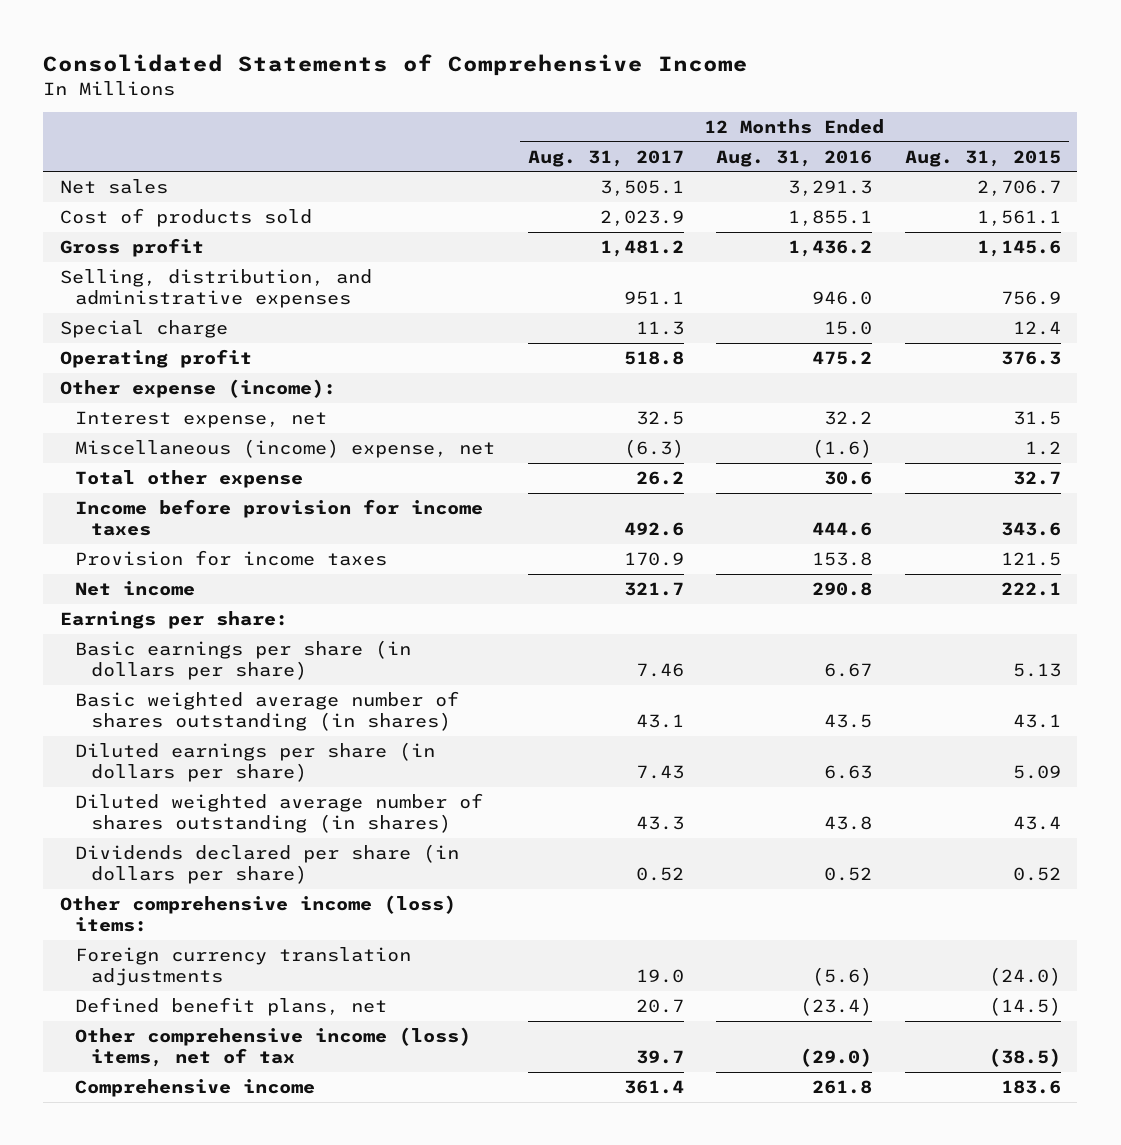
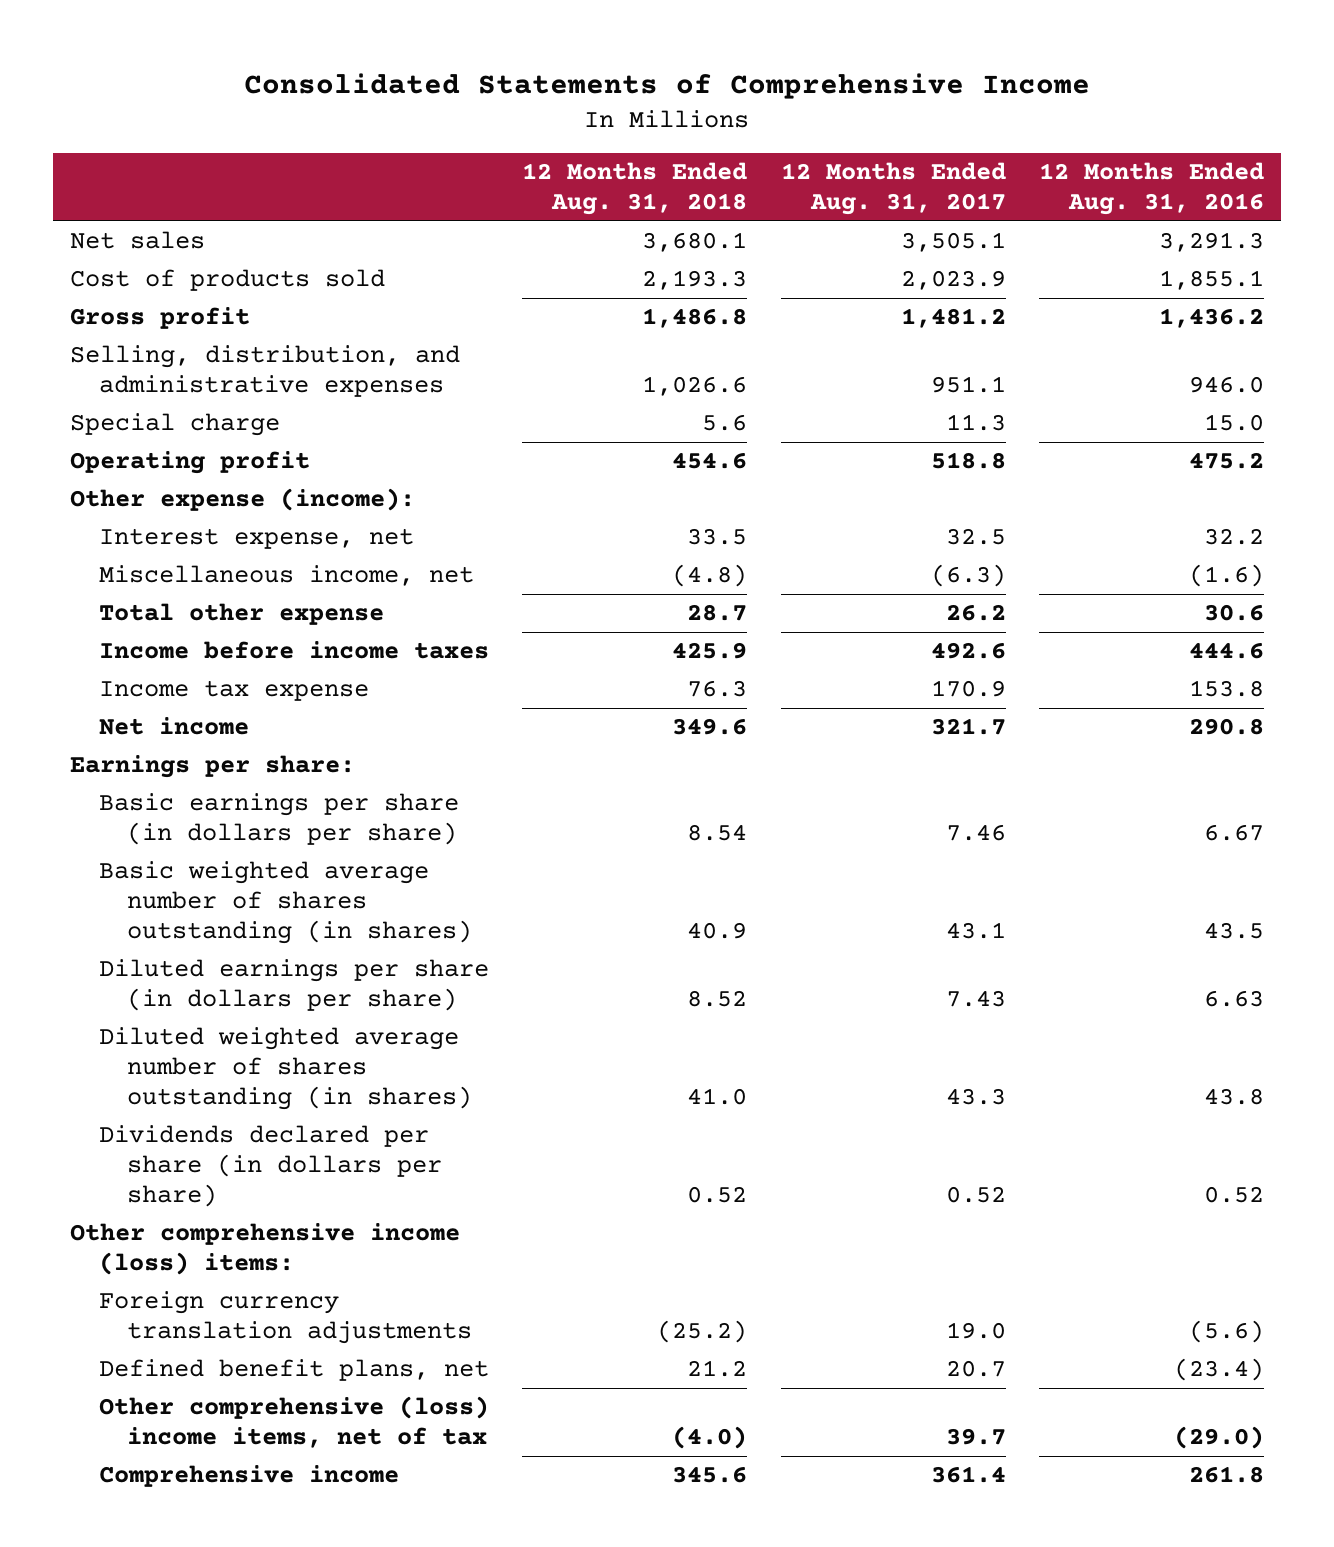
- | 12 Months Ended Aug. 31, 2017 | 12 Months Ended Aug. 31, 2016 | 12 Months Ended Aug. 31, 2015
+ | 12 Months Ended Aug. 31, 2018 | 12 Months Ended Aug. 31, 2017 | 12 Months Ended Aug. 31, 2016
- Miscellaneous (income) expense, net | (6.3) | (1.6) | 1.2
+ Miscellaneous income, net | (4.8) | (6.3) | (1.6)
- Income before provision for income taxes | 492.6 | 444.6 | 343.6
- Provision for income taxes | 170.9 | 153.8 | 121.5
+ Income before income taxes | 425.9 | 492.6 | 444.6
+ Income tax expense | 76.3 | 170.9 | 153.8
- Other comprehensive income (loss) items, net of tax | 39.7 | (29.0) | (38.5)
+ Other comprehensive (loss) income items, net of tax | (4.0) | 39.7 | (29.0)

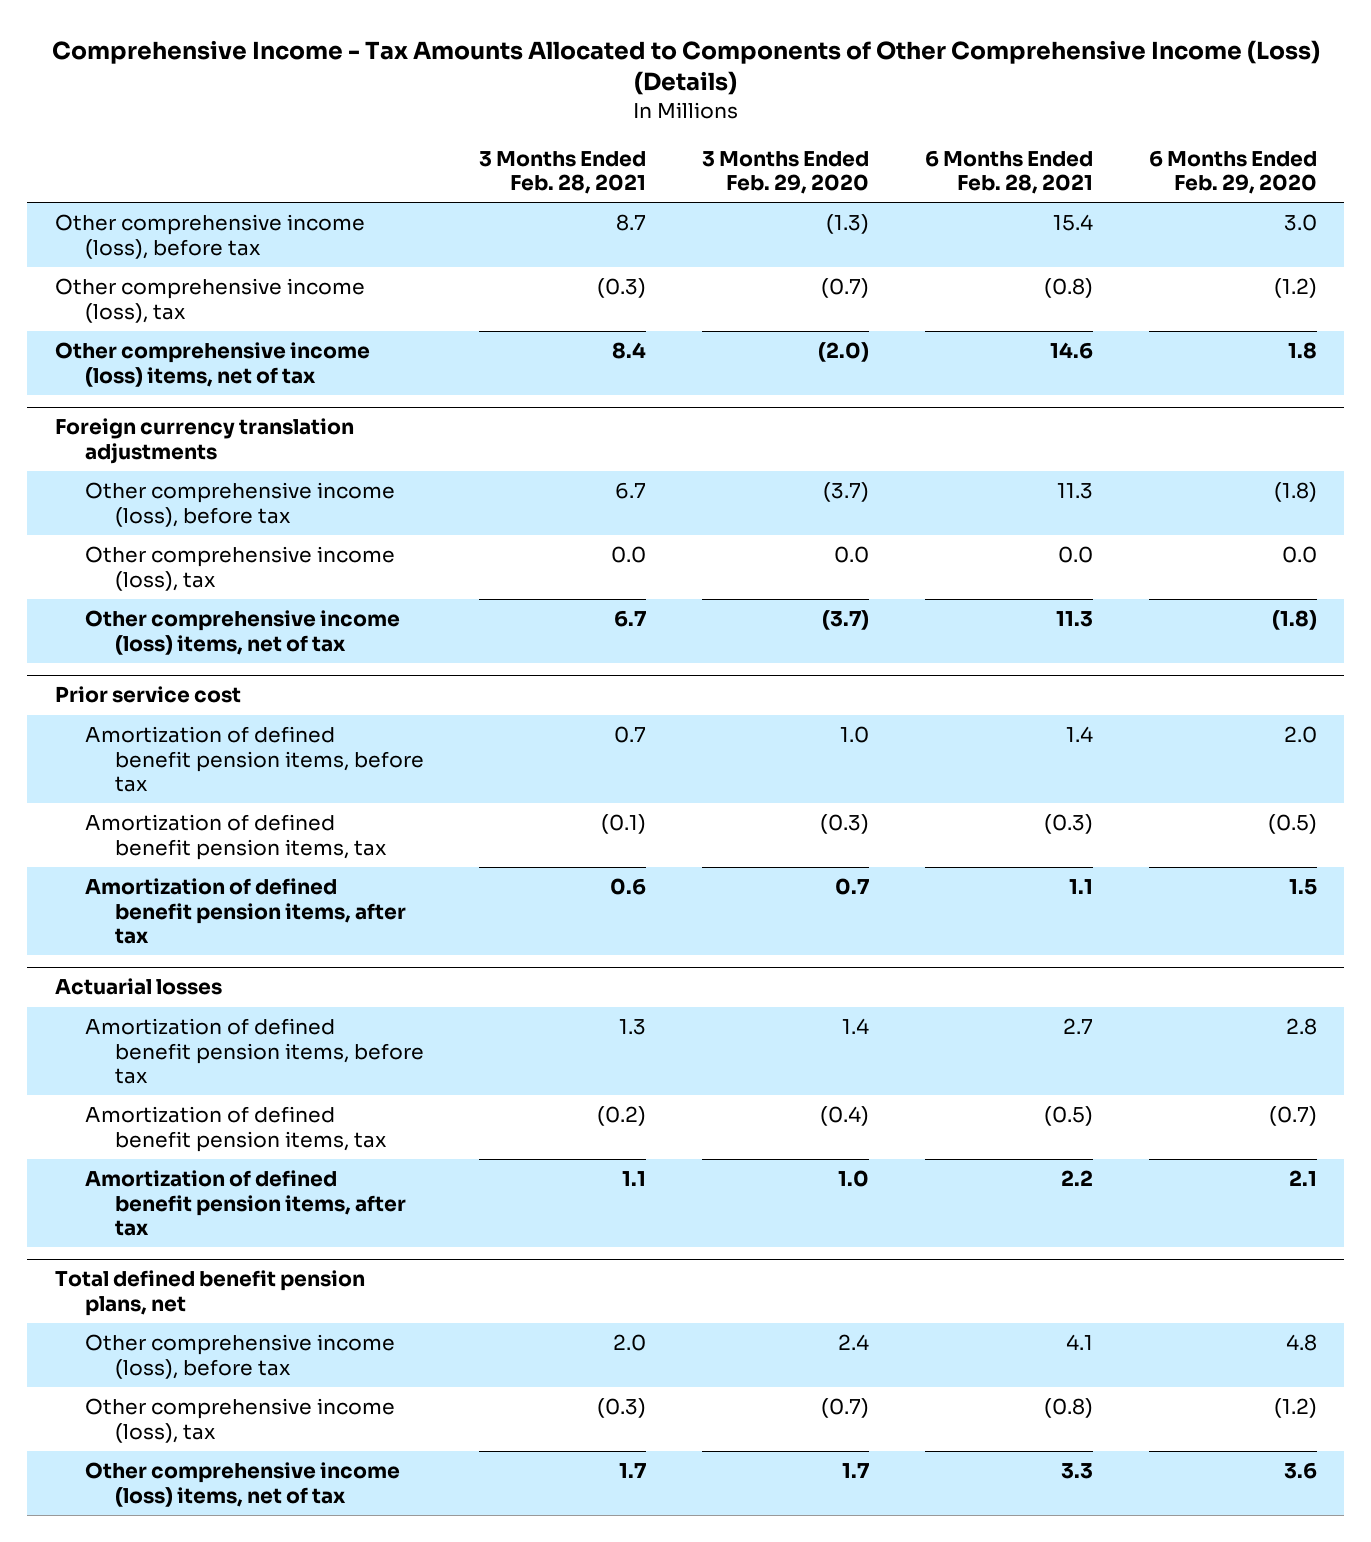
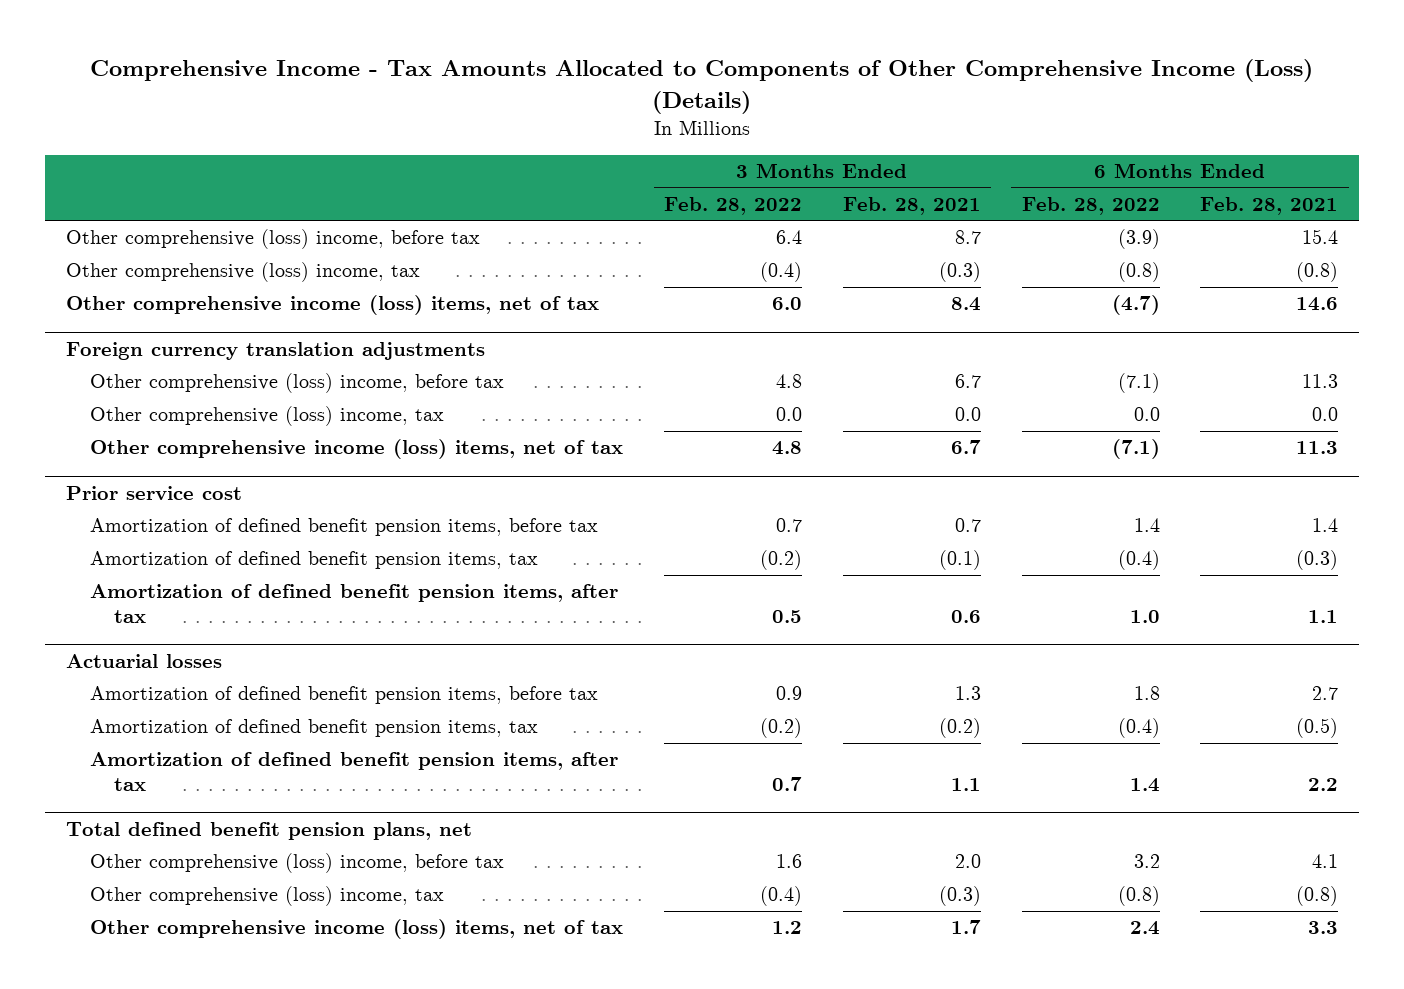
- | 3 Months Ended Feb. 28, 2021 | 3 Months Ended Feb. 29, 2020 | 6 Months Ended Feb. 28, 2021 | 6 Months Ended Feb. 29, 2020
+ | 3 Months Ended Feb. 28, 2022 | 3 Months Ended Feb. 28, 2021 | 6 Months Ended Feb. 28, 2022 | 6 Months Ended Feb. 28, 2021
- Other comprehensive income (loss), before tax | 8.7 | (1.3) | 15.4 | 3.0
- Other comprehensive income (loss), tax | (0.3) | (0.7) | (0.8) | (1.2)
+ Other comprehensive (loss) income, before tax | 6.4 | 8.7 | (3.9) | 15.4
+ Other comprehensive (loss) income, tax | (0.4) | (0.3) | (0.8) | (0.8)
@ Foreign currency translation adjustments
- Other comprehensive income (loss), before tax | 6.7 | (3.7) | 11.3 | (1.8)
- Other comprehensive income (loss), tax | 0.0 | 0.0 | 0.0 | 0.0
+ Other comprehensive (loss) income, before tax | 4.8 | 6.7 | (7.1) | 11.3
+ Other comprehensive (loss) income, tax | 0.0 | 0.0 | 0.0 | 0.0
@ Total defined benefit pension plans, net
- Other comprehensive income (loss), before tax | 2.0 | 2.4 | 4.1 | 4.8
- Other comprehensive income (loss), tax | (0.3) | (0.7) | (0.8) | (1.2)
+ Other comprehensive (loss) income, before tax | 1.6 | 2.0 | 3.2 | 4.1
+ Other comprehensive (loss) income, tax | (0.4) | (0.3) | (0.8) | (0.8)

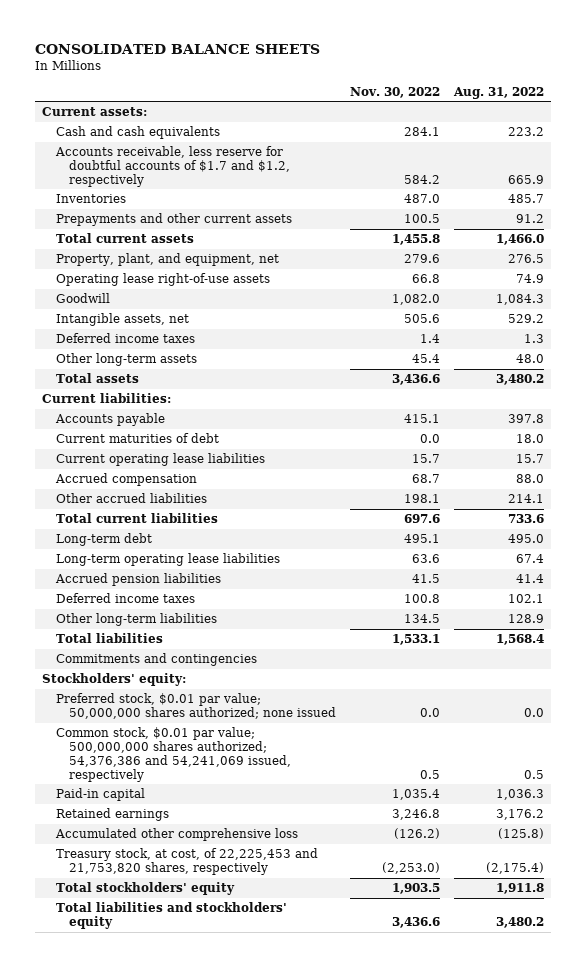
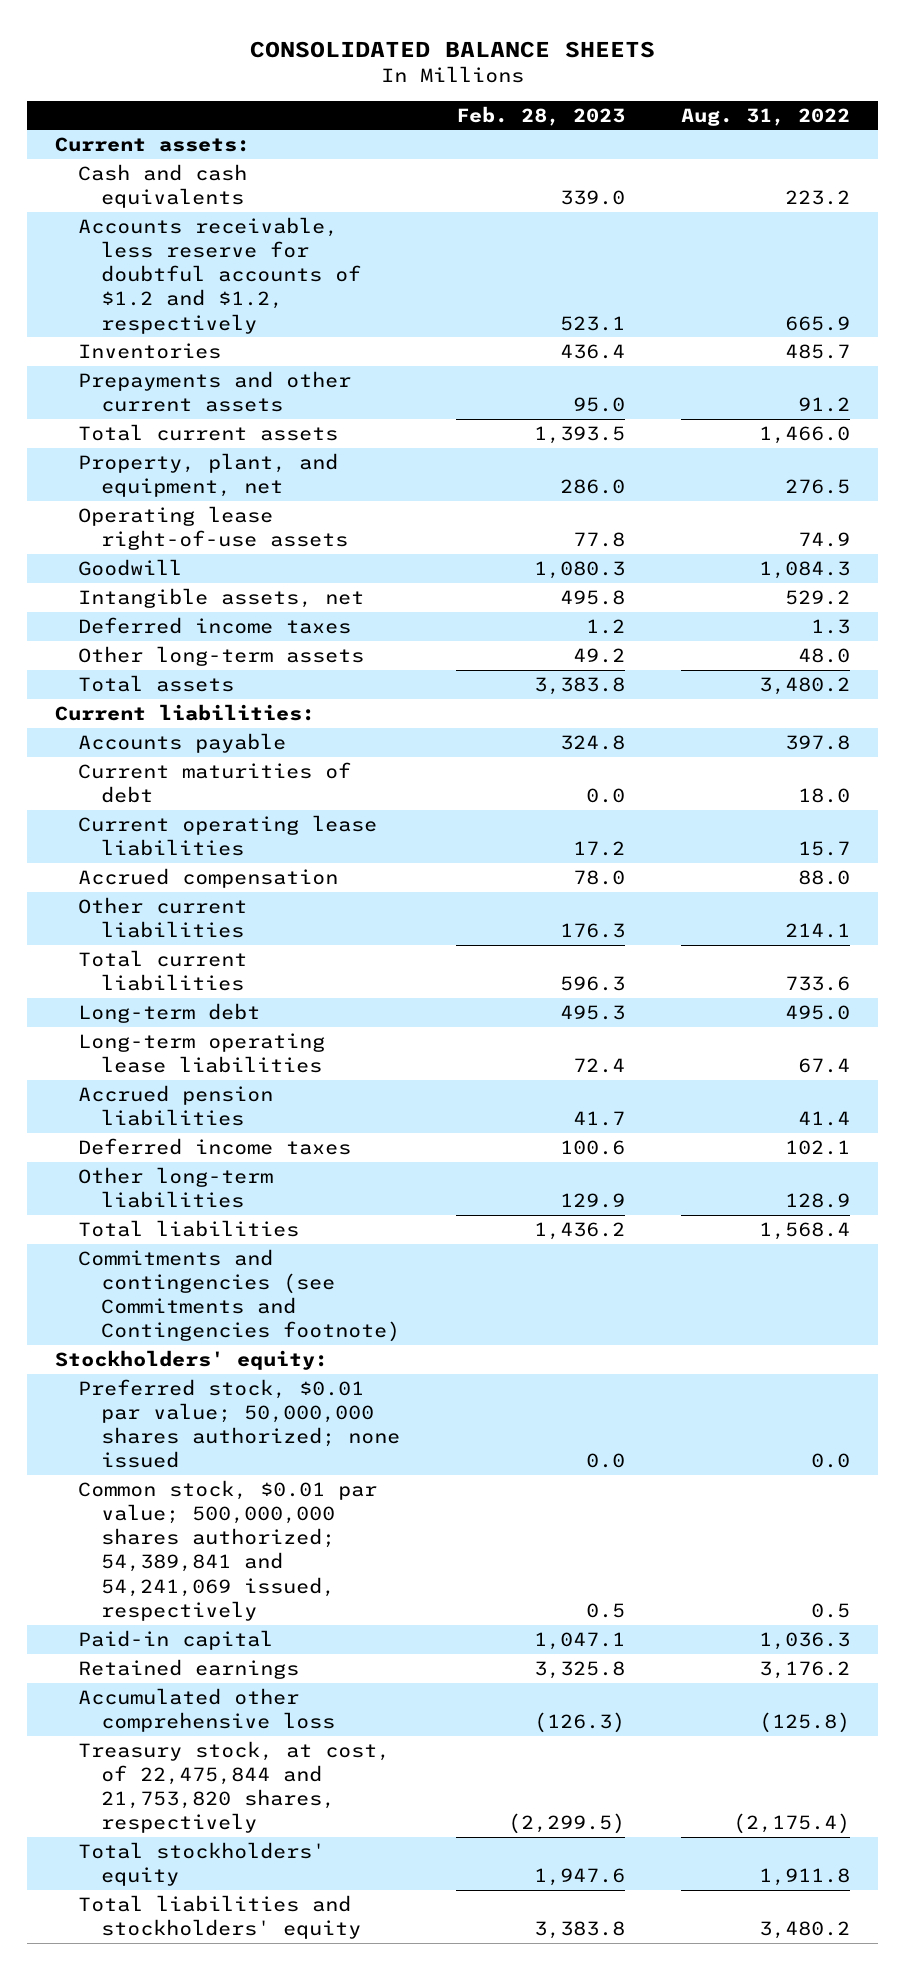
- | Nov. 30, 2022 | Aug. 31, 2022
+ | Feb. 28, 2023 | Aug. 31, 2022
- Accounts receivable, less reserve for doubtful accounts of $1.7 and $1.2, respectively | 584.2 | 665.9
+ Accounts receivable, less reserve for doubtful accounts of $1.2 and $1.2, respectively | 523.1 | 665.9
- Other accrued liabilities | 198.1 | 214.1
+ Other current liabilities | 176.3 | 214.1
- Commitments and contingencies
+ Commitments and contingencies (see Commitments and Contingencies footnote)
- Common stock, $0.01 par value; 500,000,000 shares authorized; 54,376,386 and 54,241,069 issued, respectively | 0.5 | 0.5
+ Common stock, $0.01 par value; 500,000,000 shares authorized; 54,389,841 and 54,241,069 issued, respectively | 0.5 | 0.5
- Treasury stock, at cost, of 22,225,453 and 21,753,820 shares, respectively | (2,253.0) | (2,175.4)
+ Treasury stock, at cost, of 22,475,844 and 21,753,820 shares, respectively | (2,299.5) | (2,175.4)

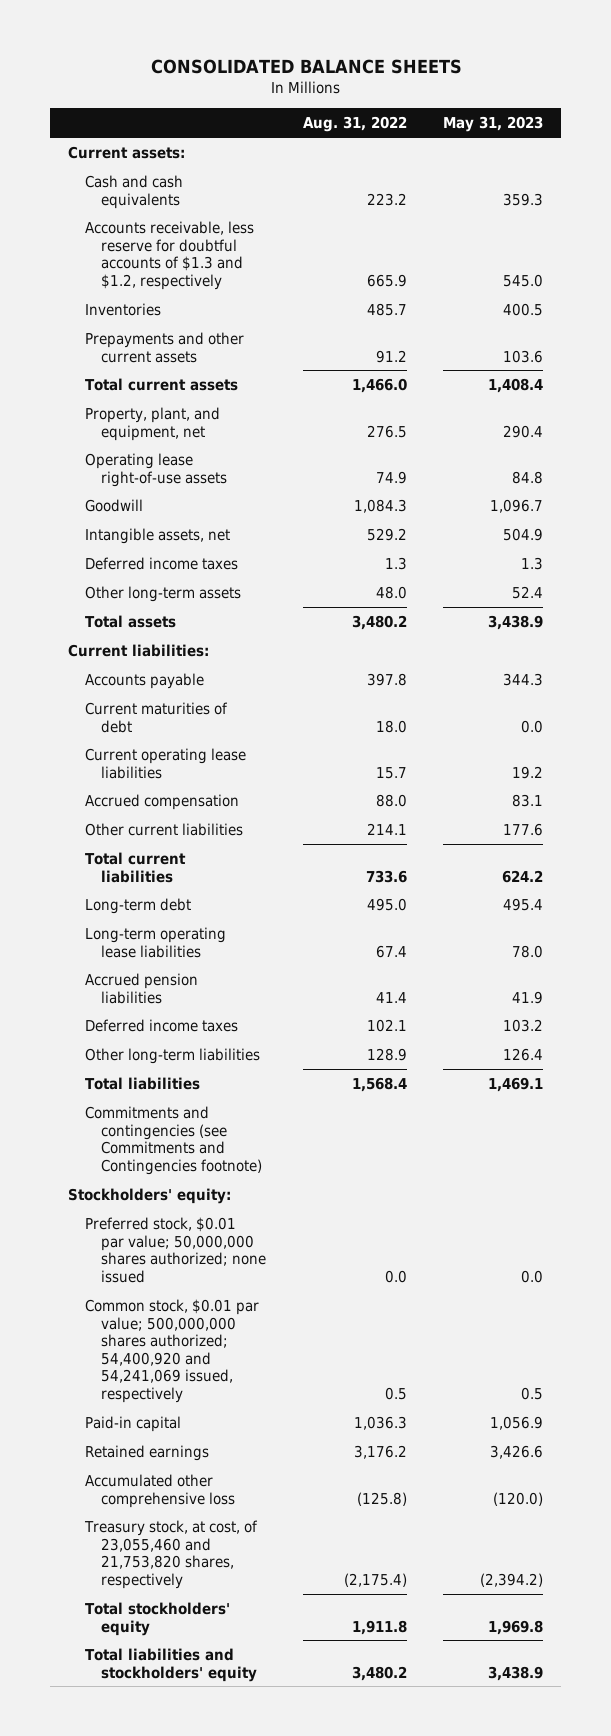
- | Feb. 28, 2023 | Aug. 31, 2022
+ | Aug. 31, 2022 | May 31, 2023
- Accounts receivable, less reserve for doubtful accounts of $1.2 and $1.2, respectively | 523.1 | 665.9
+ Accounts receivable, less reserve for doubtful accounts of $1.3 and $1.2, respectively | 665.9 | 545.0
- Common stock, $0.01 par value; 500,000,000 shares authorized; 54,389,841 and 54,241,069 issued, respectively | 0.5 | 0.5
+ Common stock, $0.01 par value; 500,000,000 shares authorized; 54,400,920 and 54,241,069 issued, respectively | 0.5 | 0.5
- Treasury stock, at cost, of 22,475,844 and 21,753,820 shares, respectively | (2,299.5) | (2,175.4)
+ Treasury stock, at cost, of 23,055,460 and 21,753,820 shares, respectively | (2,175.4) | (2,394.2)

